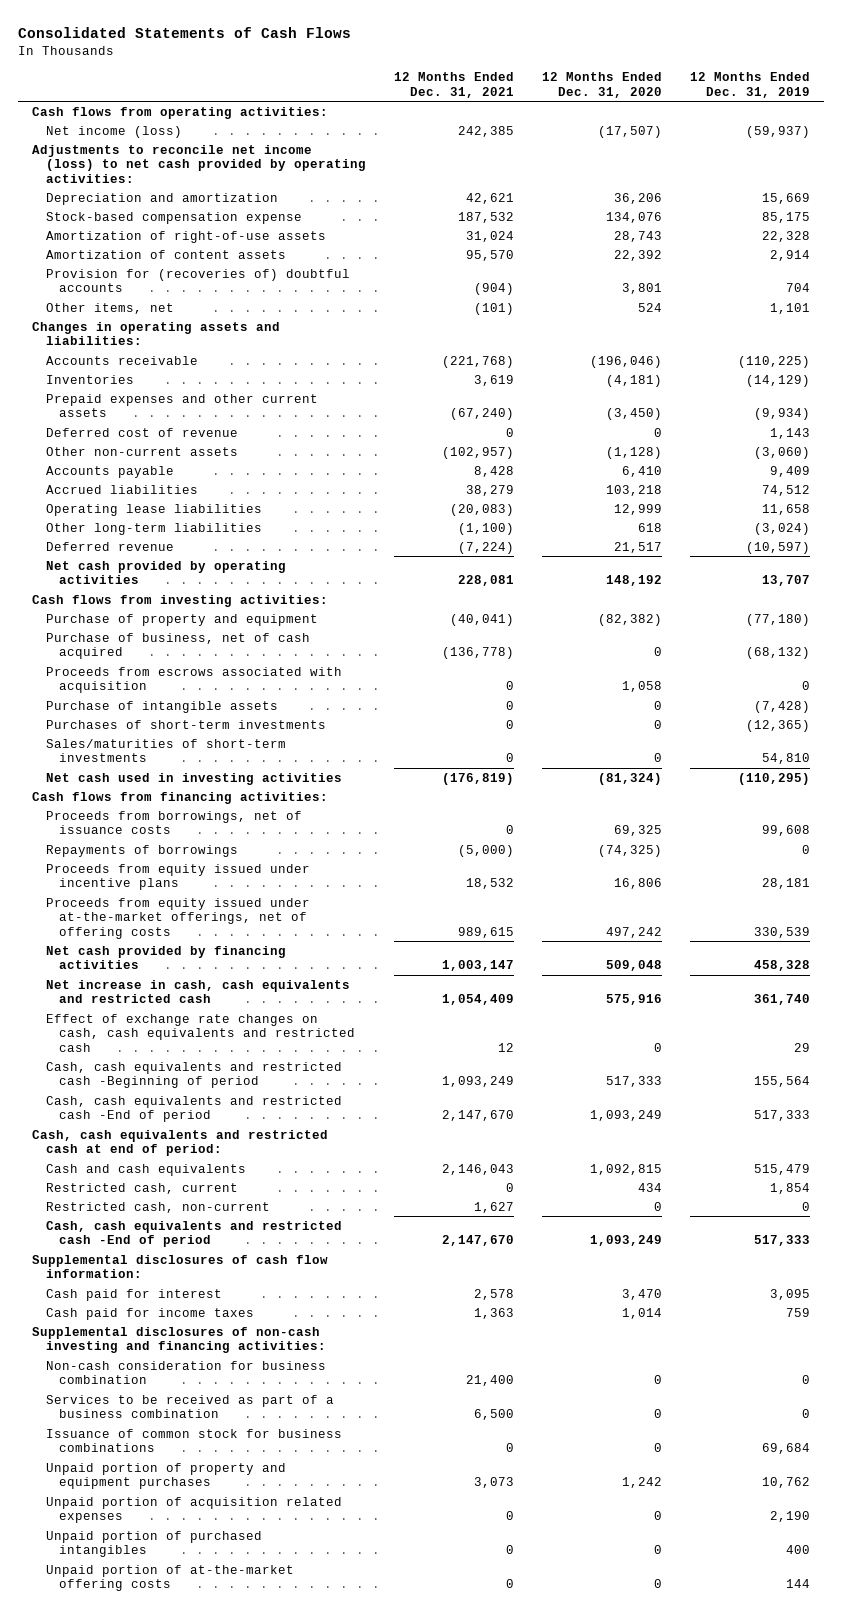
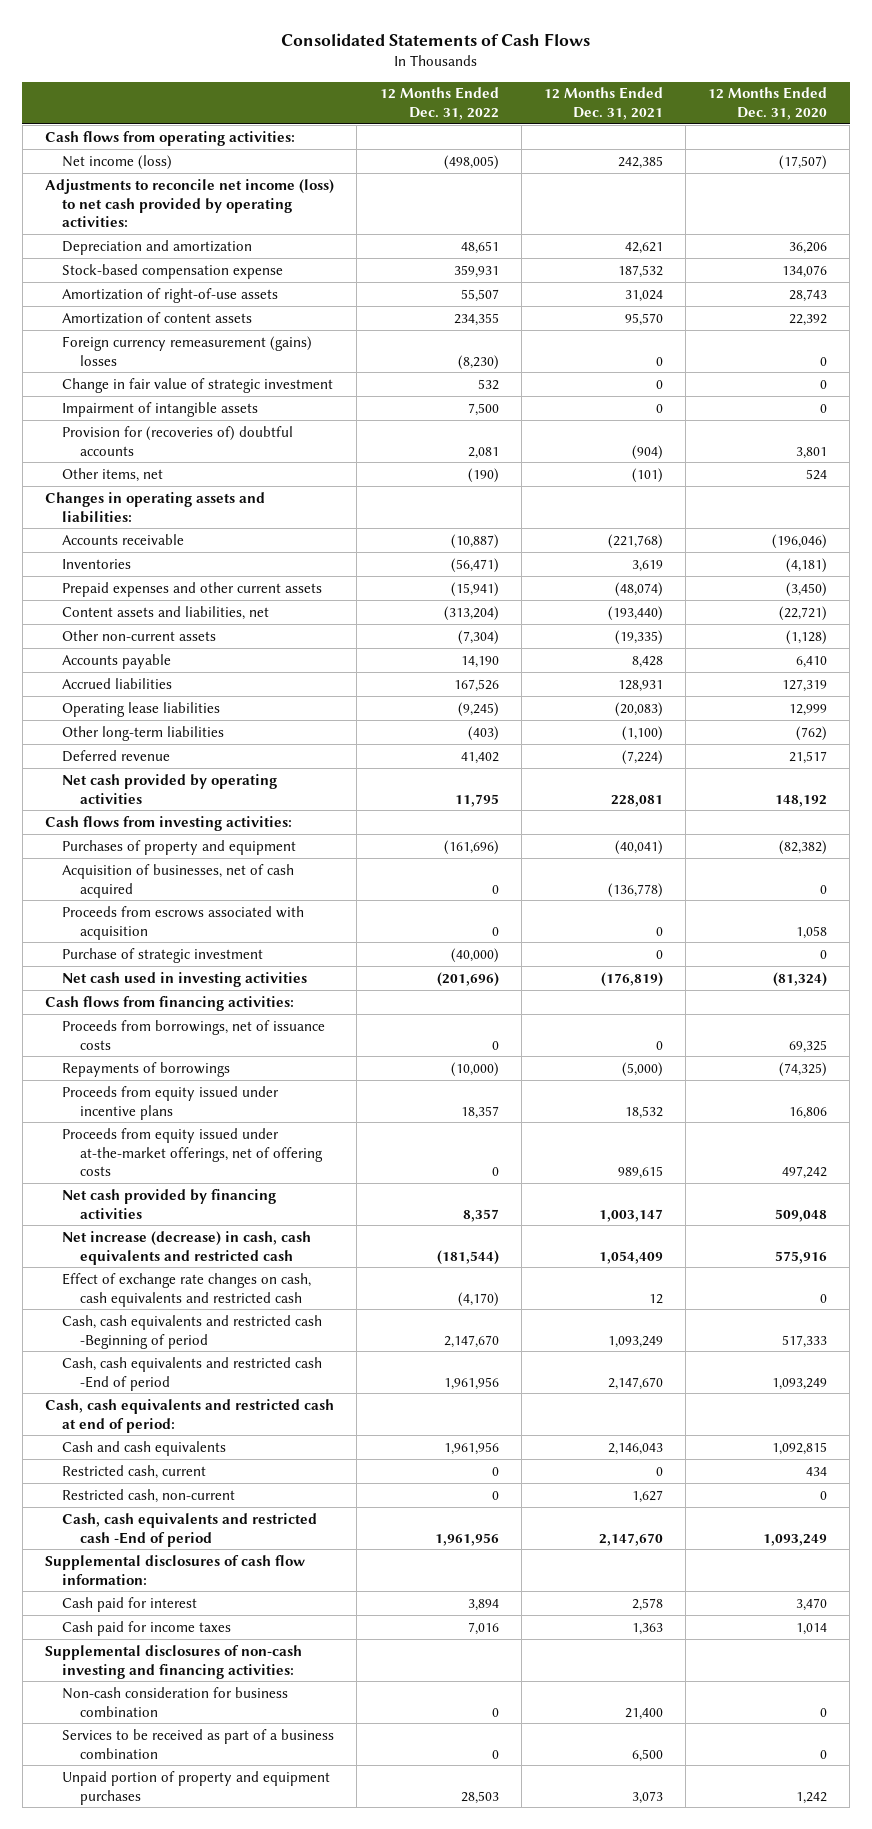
- | 12 Months Ended Dec. 31, 2021 | 12 Months Ended Dec. 31, 2020 | 12 Months Ended Dec. 31, 2019
+ | 12 Months Ended Dec. 31, 2022 | 12 Months Ended Dec. 31, 2021 | 12 Months Ended Dec. 31, 2020
+ Foreign currency remeasurement (gains) losses | (8,230) | 0 | 0
+ Change in fair value of strategic investment | 532 | 0 | 0
+ Impairment of intangible assets | 7,500 | 0 | 0
- Prepaid expenses and other current assets | (67,240) | (3,450) | (9,934)
- Deferred cost of revenue | 0 | 0 | 1,143
- Other non-current assets | (102,957) | (1,128) | (3,060)
+ Prepaid expenses and other current assets | (15,941) | (48,074) | (3,450)
+ Content assets and liabilities, net | (313,204) | (193,440) | (22,721)
+ Other non-current assets | (7,304) | (19,335) | (1,128)
- Accrued liabilities | 38,279 | 103,218 | 74,512
+ Accrued liabilities | 167,526 | 128,931 | 127,319
- Other long-term liabilities | (1,100) | 618 | (3,024)
+ Other long-term liabilities | (403) | (1,100) | (762)
- Purchase of property and equipment | (40,041) | (82,382) | (77,180)
- Purchase of business, net of cash acquired | (136,778) | 0 | (68,132)
+ Purchases of property and equipment | (161,696) | (40,041) | (82,382)
+ Acquisition of businesses, net of cash acquired | 0 | (136,778) | 0
- Purchase of intangible assets | 0 | 0 | (7,428)
- Purchases of short-term investments | 0 | 0 | (12,365)
- Sales/maturities of short-term investments | 0 | 0 | 54,810
+ Purchase of strategic investment | (40,000) | 0 | 0
- Net increase in cash, cash equivalents and restricted cash | 1,054,409 | 575,916 | 361,740
+ Net increase (decrease) in cash, cash equivalents and restricted cash | (181,544) | 1,054,409 | 575,916
- Issuance of common stock for business combinations | 0 | 0 | 69,684
- Unpaid portion of acquisition related expenses | 0 | 0 | 2,190
- Unpaid portion of purchased intangibles | 0 | 0 | 400
- Unpaid portion of at-the-market offering costs | 0 | 0 | 144

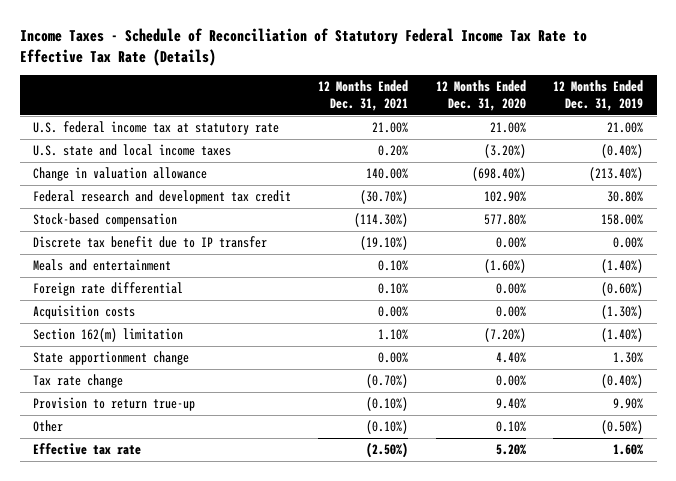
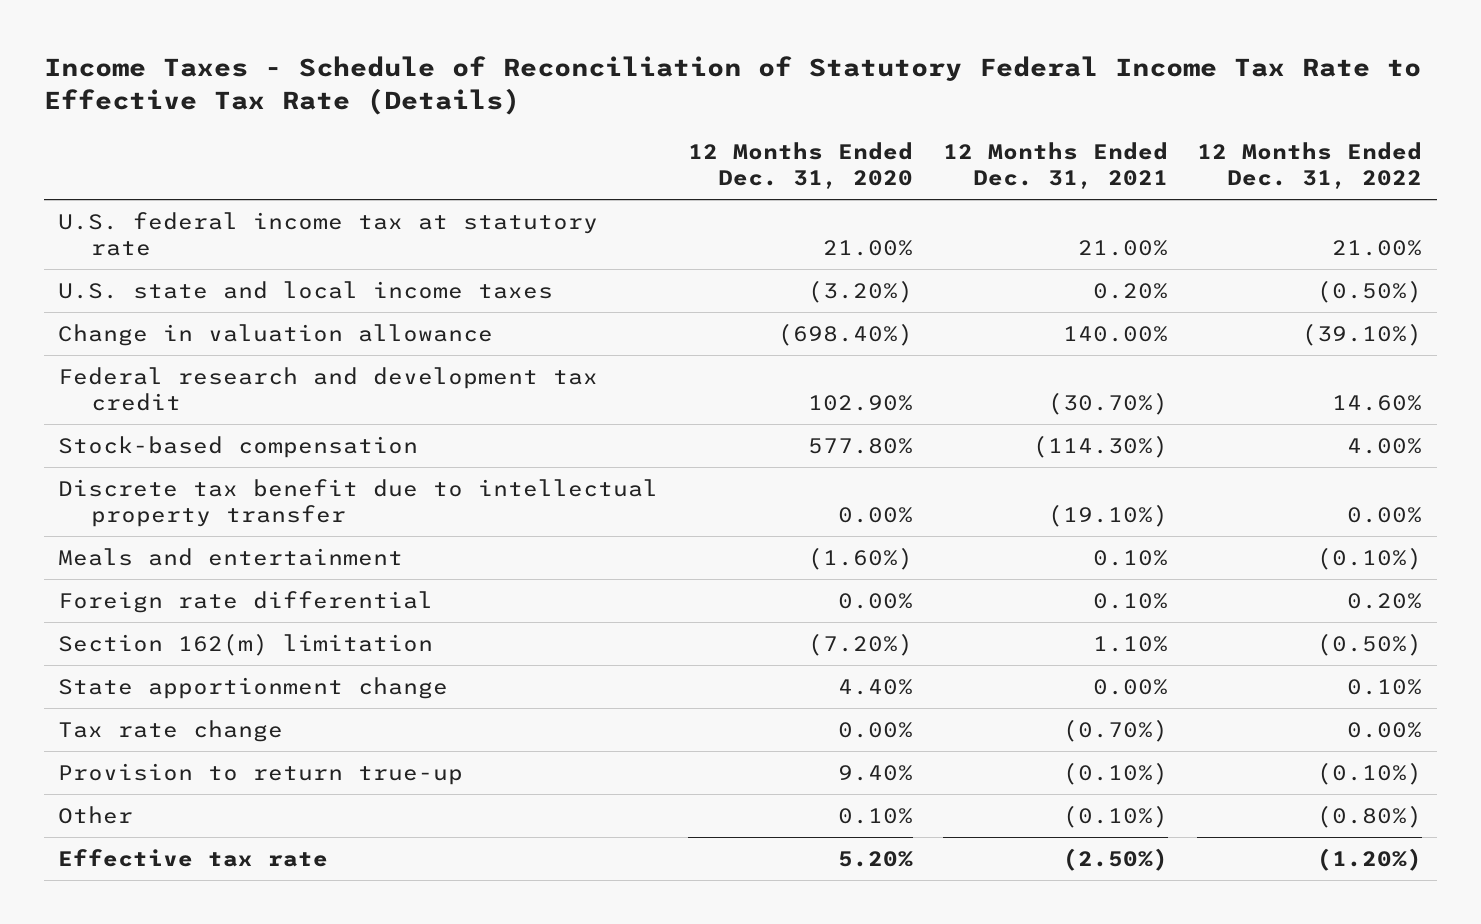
- | 12 Months Ended Dec. 31, 2021 | 12 Months Ended Dec. 31, 2020 | 12 Months Ended Dec. 31, 2019
+ | 12 Months Ended Dec. 31, 2020 | 12 Months Ended Dec. 31, 2021 | 12 Months Ended Dec. 31, 2022
- Discrete tax benefit due to IP transfer | (19.10%) | 0.00% | 0.00%
+ Discrete tax benefit due to intellectual property transfer | 0.00% | (19.10%) | 0.00%
- Acquisition costs | 0.00% | 0.00% | (1.30%)

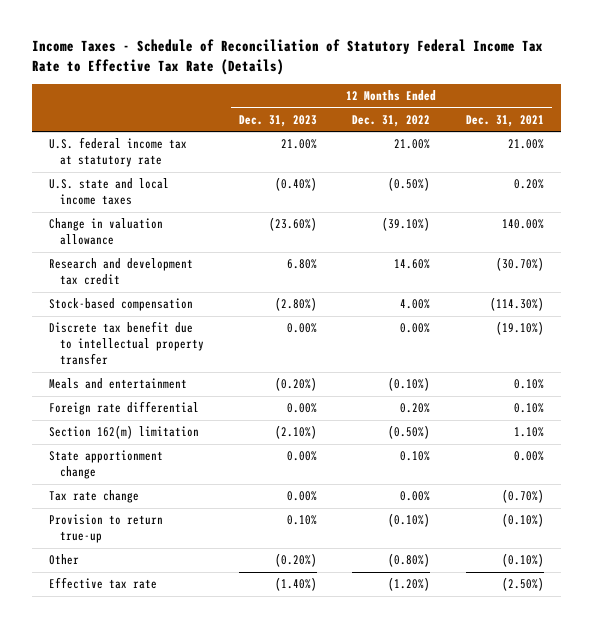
- | 12 Months Ended Dec. 31, 2020 | 12 Months Ended Dec. 31, 2021 | 12 Months Ended Dec. 31, 2022
+ | 12 Months Ended Dec. 31, 2023 | 12 Months Ended Dec. 31, 2022 | 12 Months Ended Dec. 31, 2021
- Federal research and development tax credit | 102.90% | (30.70%) | 14.60%
+ Research and development tax credit | 6.80% | 14.60% | (30.70%)

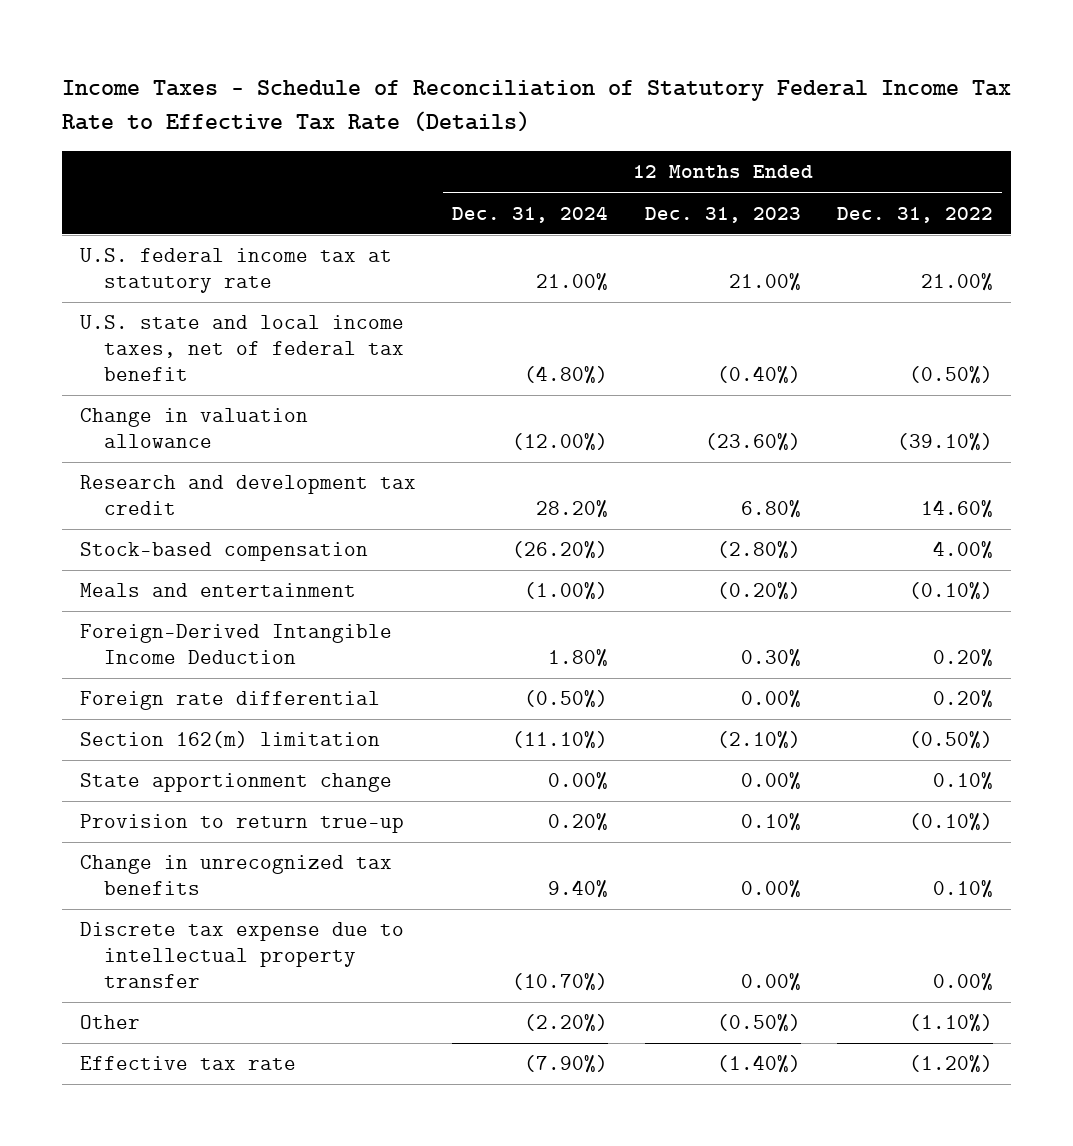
- | 12 Months Ended Dec. 31, 2023 | 12 Months Ended Dec. 31, 2022 | 12 Months Ended Dec. 31, 2021
+ | 12 Months Ended Dec. 31, 2024 | 12 Months Ended Dec. 31, 2023 | 12 Months Ended Dec. 31, 2022
- U.S. state and local income taxes | (0.40%) | (0.50%) | 0.20%
+ U.S. state and local income taxes, net of federal tax benefit | (4.80%) | (0.40%) | (0.50%)
- Discrete tax benefit due to intellectual property transfer | 0.00% | 0.00% | (19.10%)
+ Foreign-Derived Intangible Income Deduction | 1.80% | 0.30% | 0.20%
- Tax rate change | 0.00% | 0.00% | (0.70%)
- Other | (0.20%) | (0.80%) | (0.10%)
+ Change in unrecognized tax benefits | 9.40% | 0.00% | 0.10%
+ Discrete tax expense due to intellectual property transfer | (10.70%) | 0.00% | 0.00%
+ Other | (2.20%) | (0.50%) | (1.10%)

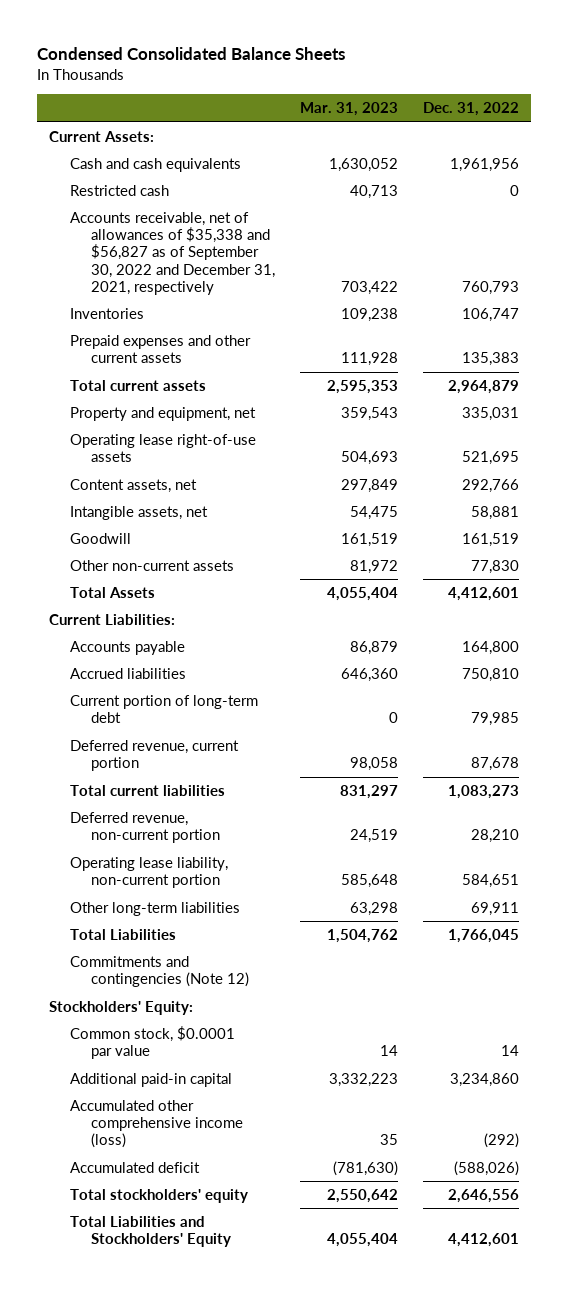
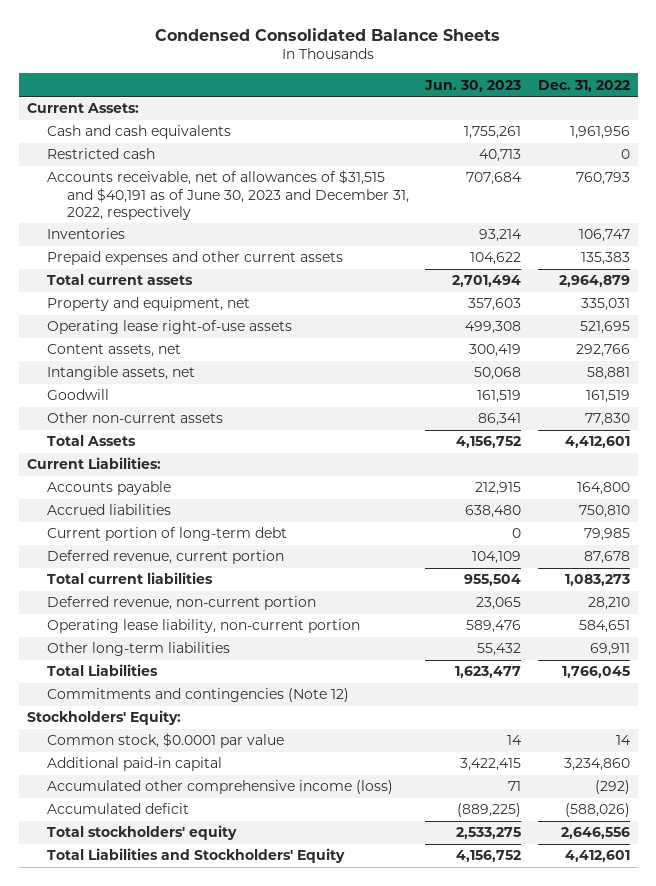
- | Mar. 31, 2023 | Dec. 31, 2022
+ | Jun. 30, 2023 | Dec. 31, 2022
- Accounts receivable, net of allowances of $35,338 and $56,827 as of September 30, 2022 and December 31, 2021, respectively | 703,422 | 760,793
+ Accounts receivable, net of allowances of $31,515 and $40,191 as of June 30, 2023 and December 31, 2022, respectively | 707,684 | 760,793

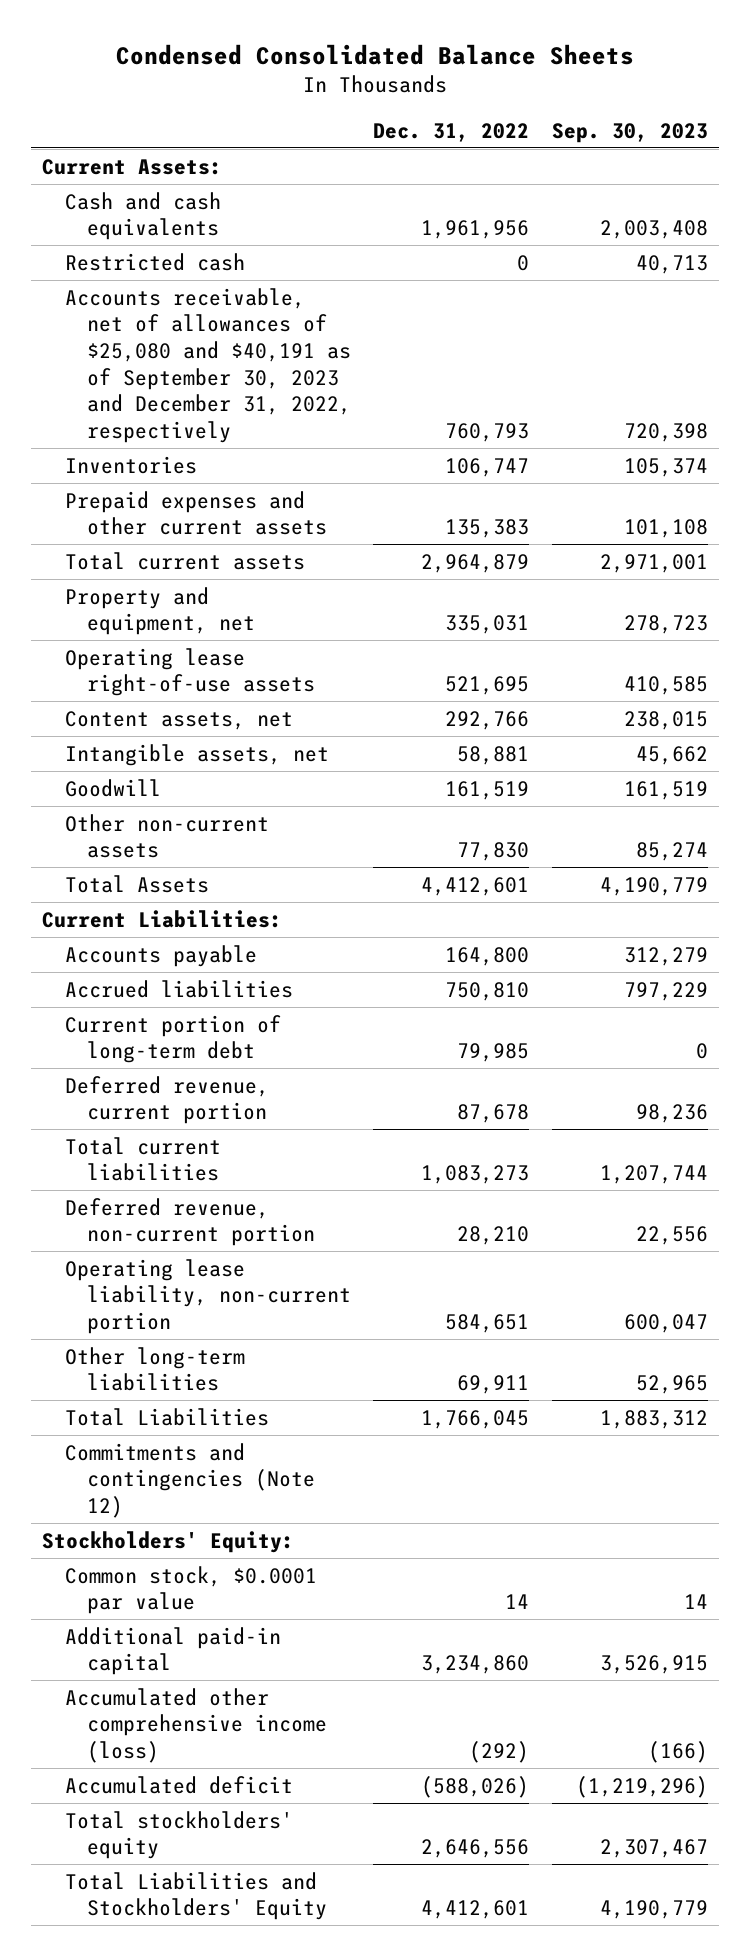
- | Jun. 30, 2023 | Dec. 31, 2022
+ | Dec. 31, 2022 | Sep. 30, 2023
- Accounts receivable, net of allowances of $31,515 and $40,191 as of June 30, 2023 and December 31, 2022, respectively | 707,684 | 760,793
+ Accounts receivable, net of allowances of $25,080 and $40,191 as of September 30, 2023 and December 31, 2022, respectively | 760,793 | 720,398

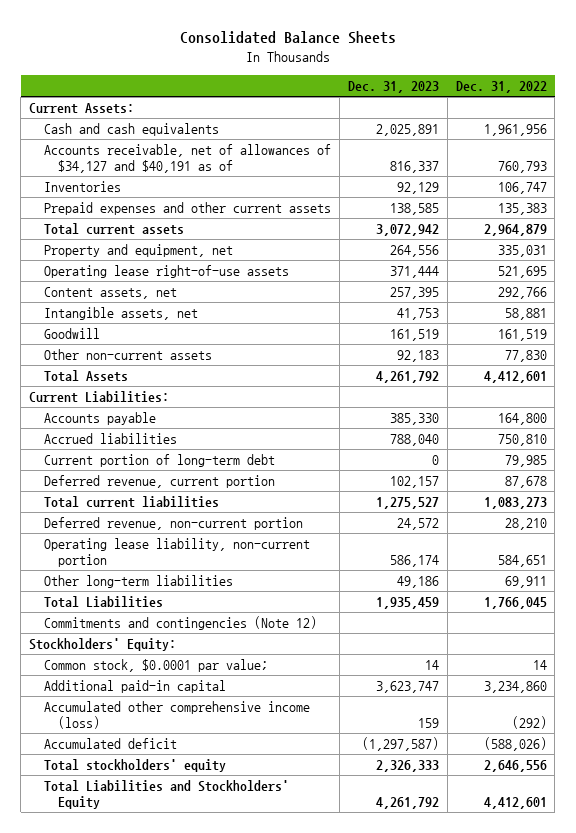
- Condensed Consolidated Balance Sheets
+ Consolidated Balance Sheets
- | Dec. 31, 2022 | Sep. 30, 2023
+ | Dec. 31, 2023 | Dec. 31, 2022
- Restricted cash | 0 | 40,713
- Accounts receivable, net of allowances of $25,080 and $40,191 as of September 30, 2023 and December 31, 2022, respectively | 760,793 | 720,398
+ Accounts receivable, net of allowances of $34,127 and $40,191 as of | 816,337 | 760,793
- Common stock, $0.0001 par value | 14 | 14
+ Common stock, $0.0001 par value; | 14 | 14

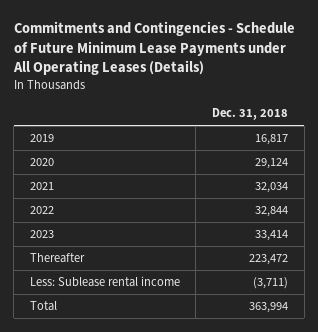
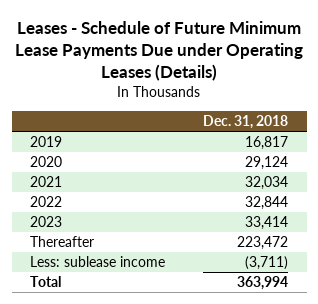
- Commitments and Contingencies - Schedule of Future Minimum Lease Payments under All Operating Leases (Details)
+ Leases - Schedule of Future Minimum Lease Payments Due under Operating Leases (Details)
- Less: Sublease rental income | (3,711)
+ Less: sublease income | (3,711)

